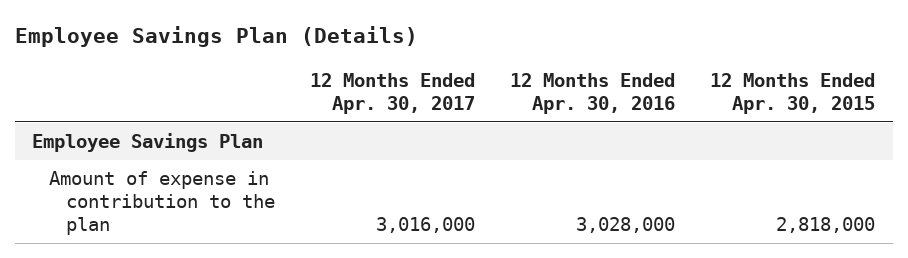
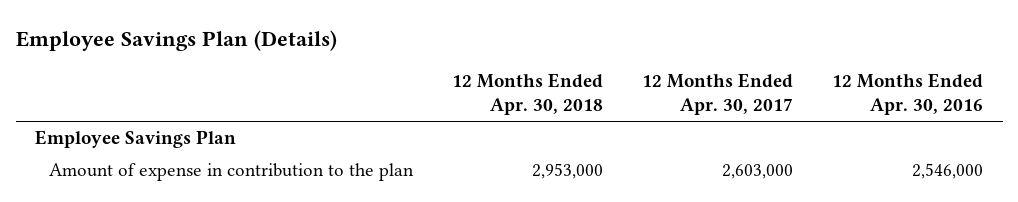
- | 12 Months Ended Apr. 30, 2017 | 12 Months Ended Apr. 30, 2016 | 12 Months Ended Apr. 30, 2015
+ | 12 Months Ended Apr. 30, 2018 | 12 Months Ended Apr. 30, 2017 | 12 Months Ended Apr. 30, 2016
- Amount of expense in contribution to the plan | 3,016,000 | 3,028,000 | 2,818,000
+ Amount of expense in contribution to the plan | 2,953,000 | 2,603,000 | 2,546,000

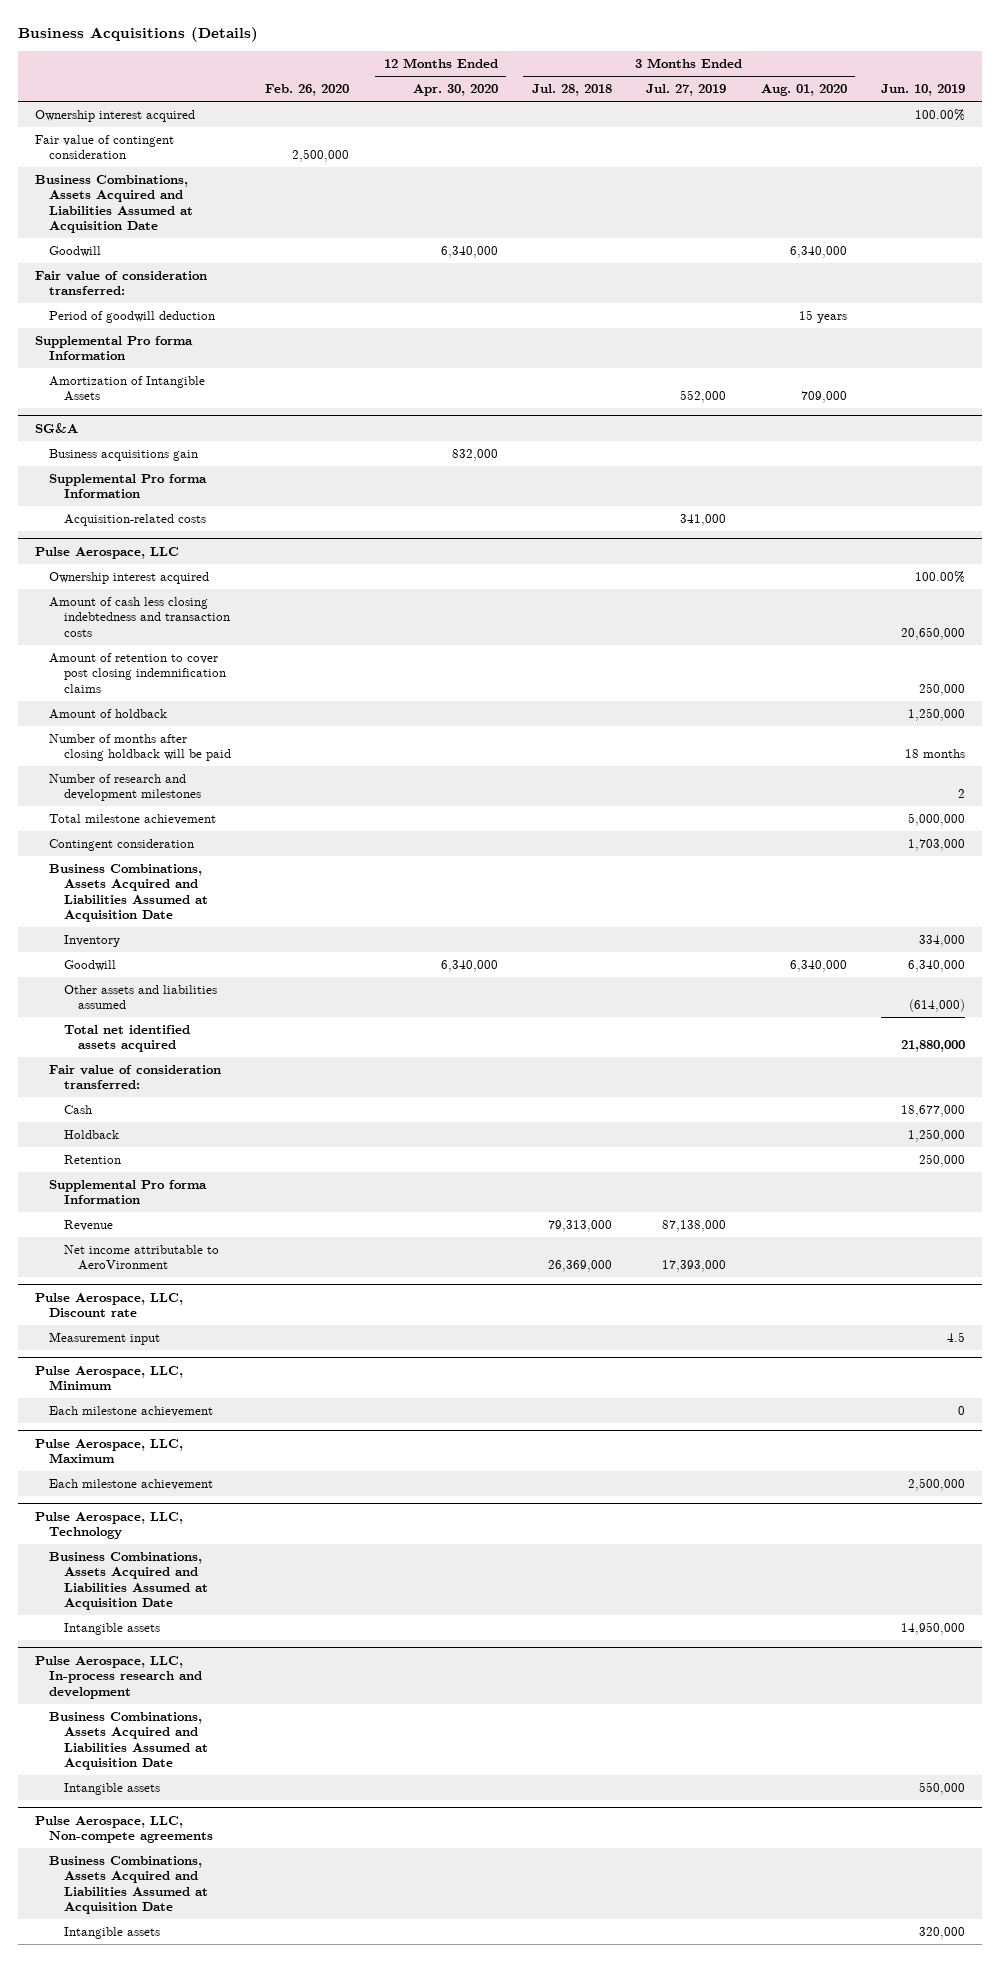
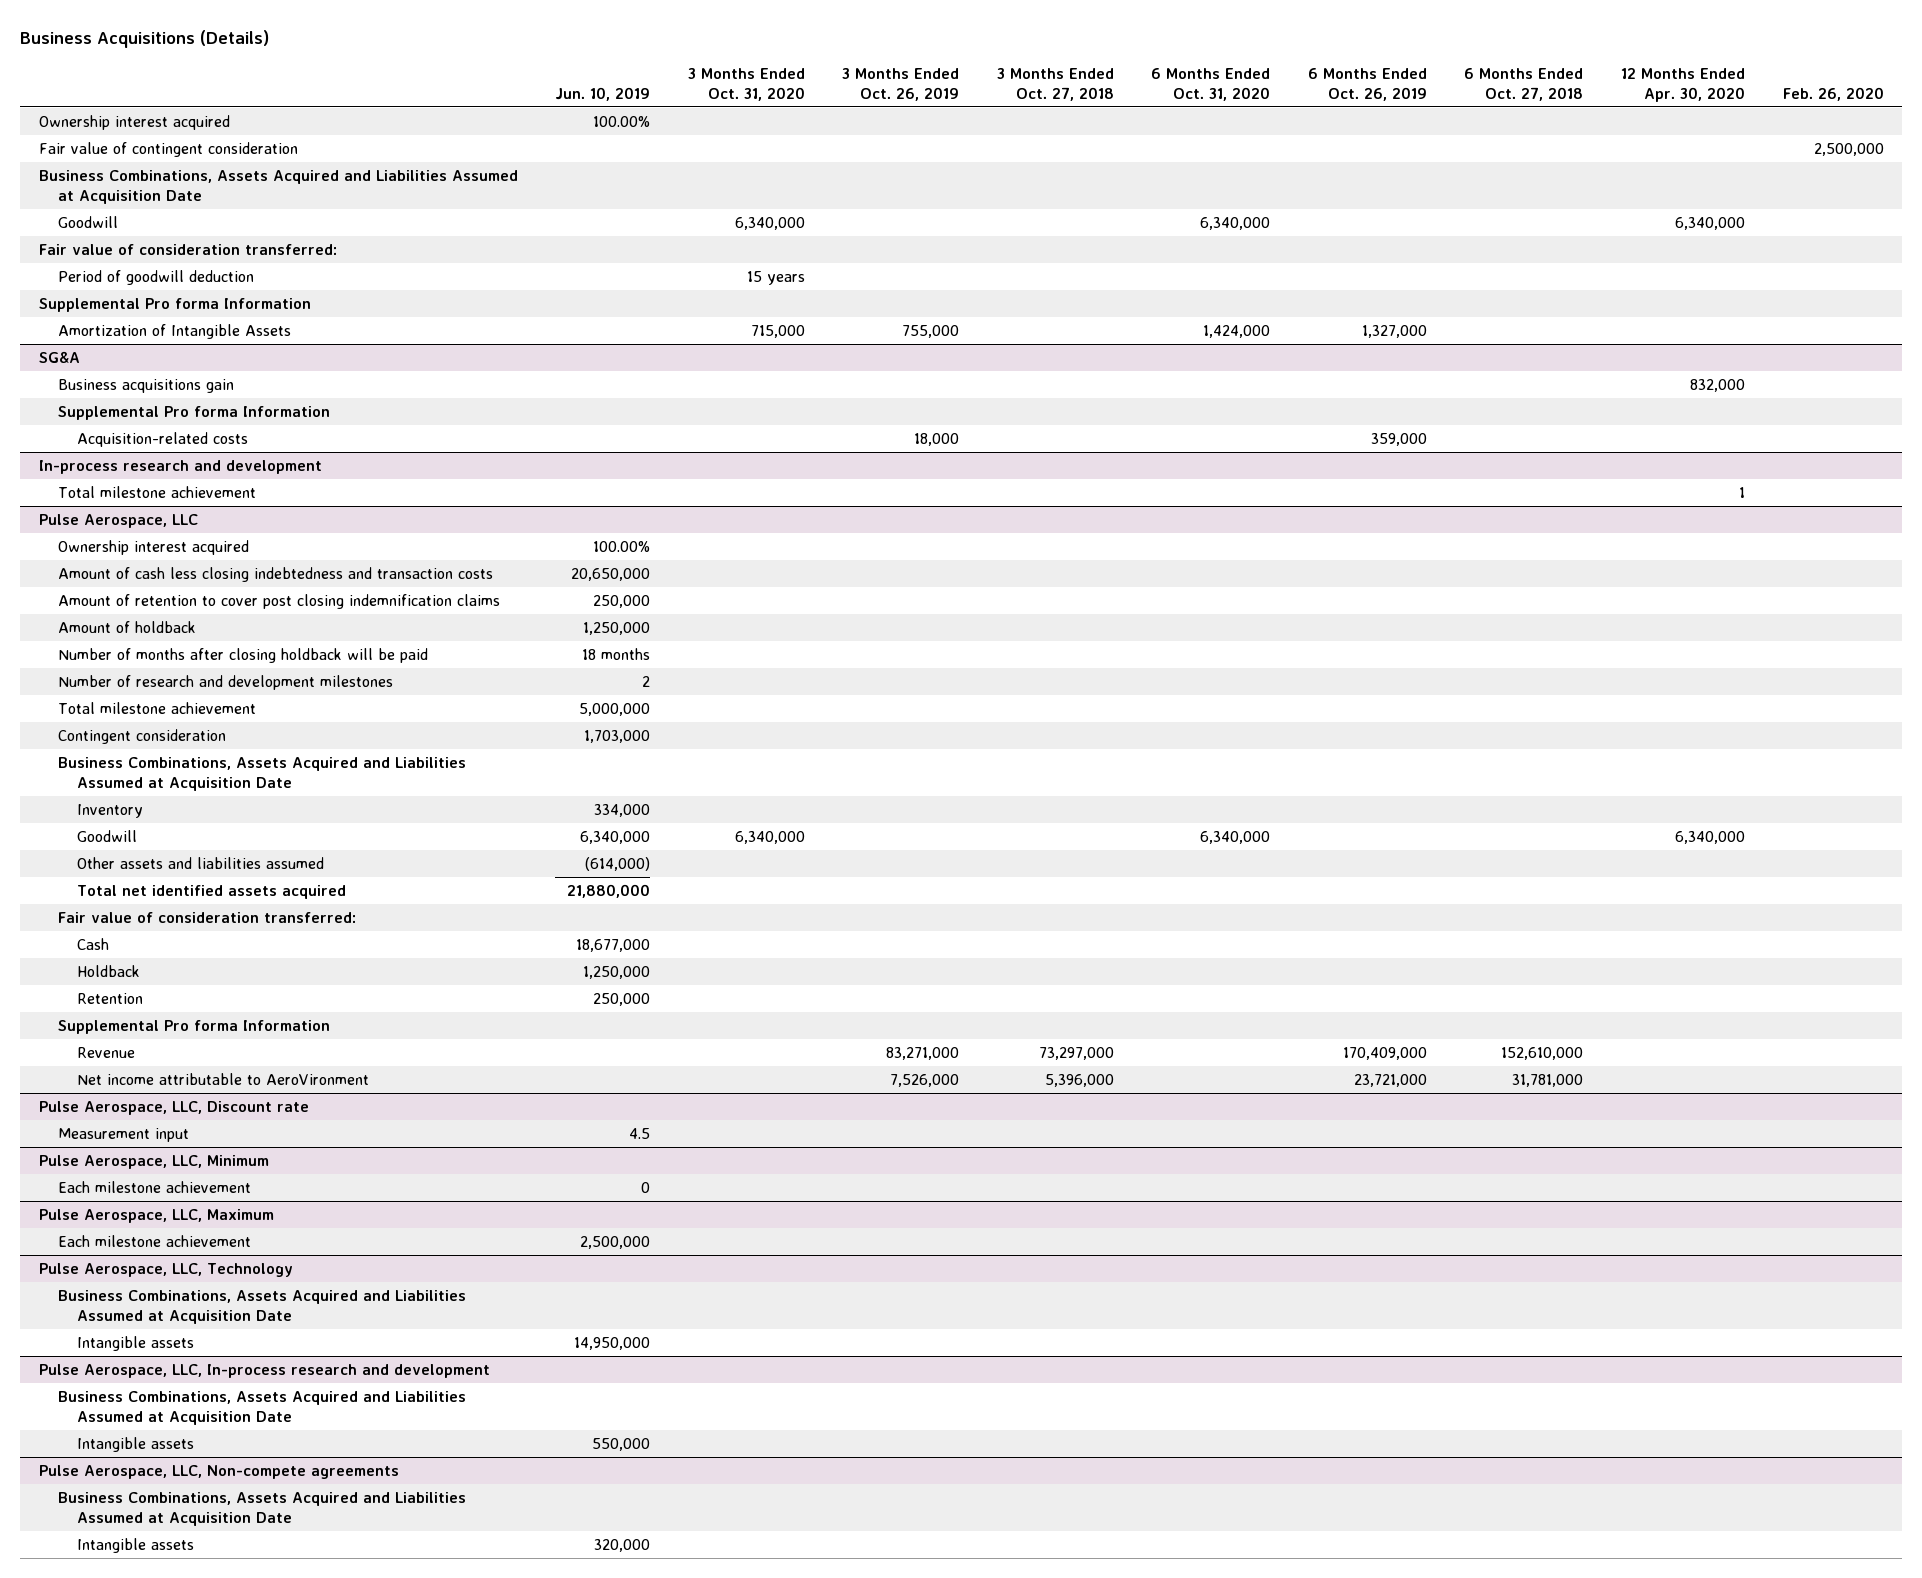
- | Feb. 26, 2020 | 12 Months Ended Apr. 30, 2020 | 3 Months Ended Jul. 28, 2018 | 3 Months Ended Jul. 27, 2019 | 3 Months Ended Aug. 01, 2020 | Jun. 10, 2019
+ | Jun. 10, 2019 | 3 Months Ended Oct. 31, 2020 | 3 Months Ended Oct. 26, 2019 | 3 Months Ended Oct. 27, 2018 | 6 Months Ended Oct. 31, 2020 | 6 Months Ended Oct. 26, 2019 | 6 Months Ended Oct. 27, 2018 | 12 Months Ended Apr. 30, 2020 | Feb. 26, 2020
+ In-process research and development
+ Total milestone achievement | | | | | | | | 1 |

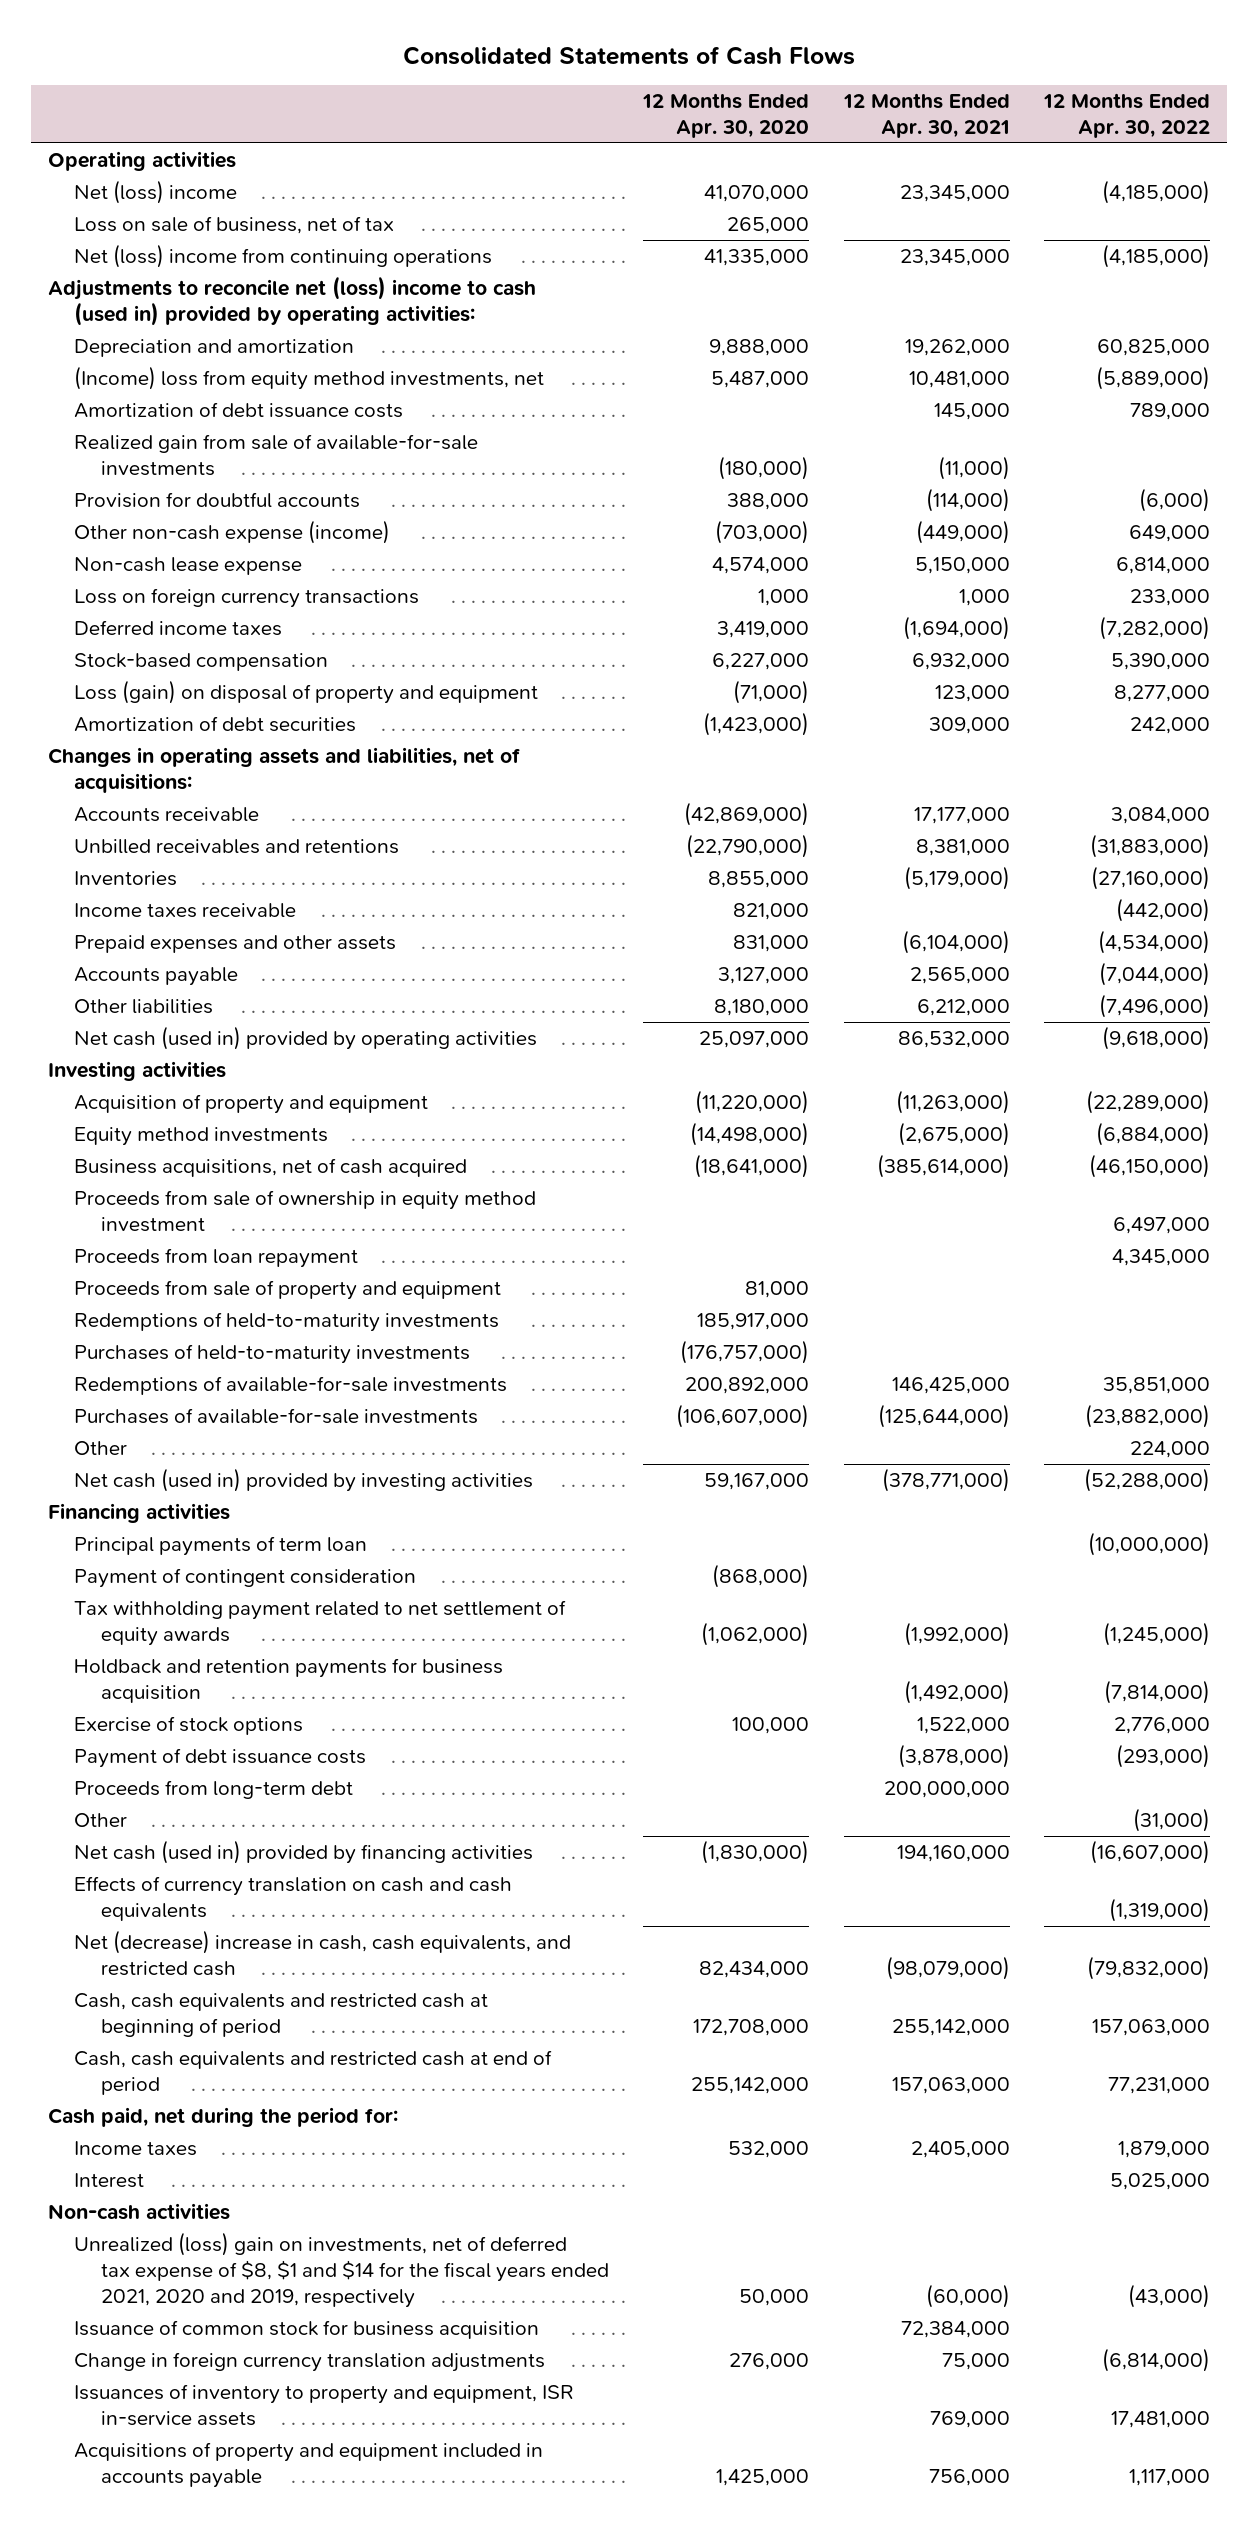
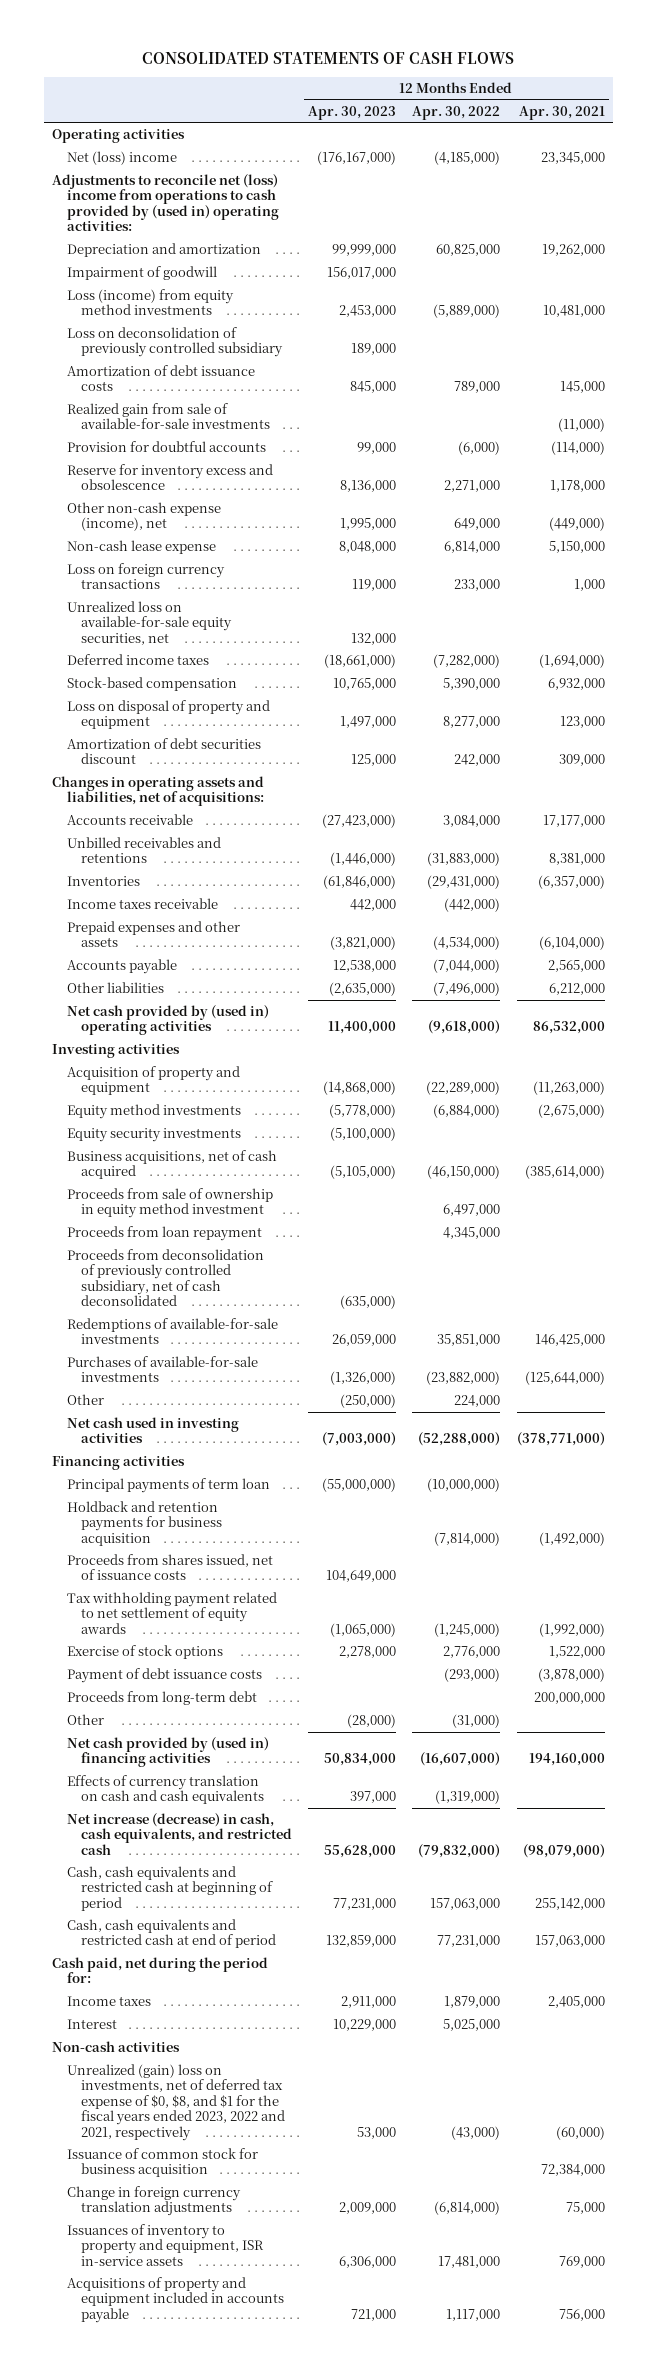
- Consolidated Statements of Cash Flows
+ CONSOLIDATED STATEMENTS OF CASH FLOWS
- | 12 Months Ended Apr. 30, 2020 | 12 Months Ended Apr. 30, 2021 | 12 Months Ended Apr. 30, 2022
+ | 12 Months Ended Apr. 30, 2023 | 12 Months Ended Apr. 30, 2022 | 12 Months Ended Apr. 30, 2021
- Loss on sale of business, net of tax | 265,000 | |
- Net (loss) income from continuing operations | 41,335,000 | 23,345,000 | (4,185,000)
- Adjustments to reconcile net (loss) income to cash (used in) provided by operating activities:
+ Adjustments to reconcile net (loss) income from operations to cash provided by (used in) operating activities:
- (Income) loss from equity method investments, net | 5,487,000 | 10,481,000 | (5,889,000)
+ Impairment of goodwill | 156,017,000 | |
+ Loss (income) from equity method investments | 2,453,000 | (5,889,000) | 10,481,000
+ Loss on deconsolidation of previously controlled subsidiary | 189,000 | |
- Other non-cash expense (income) | (703,000) | (449,000) | 649,000
+ Reserve for inventory excess and obsolescence | 8,136,000 | 2,271,000 | 1,178,000
+ Other non-cash expense (income), net | 1,995,000 | 649,000 | (449,000)
+ Unrealized loss on available-for-sale equity securities, net | 132,000 | |
- Loss (gain) on disposal of property and equipment | (71,000) | 123,000 | 8,277,000
- Amortization of debt securities | (1,423,000) | 309,000 | 242,000
+ Loss on disposal of property and equipment | 1,497,000 | 8,277,000 | 123,000
+ Amortization of debt securities discount | 125,000 | 242,000 | 309,000
- Inventories | 8,855,000 | (5,179,000) | (27,160,000)
+ Inventories | (61,846,000) | (29,431,000) | (6,357,000)
- Net cash (used in) provided by operating activities | 25,097,000 | 86,532,000 | (9,618,000)
+ Net cash provided by (used in) operating activities | 11,400,000 | (9,618,000) | 86,532,000
+ Equity security investments | (5,100,000) | |
- Proceeds from sale of property and equipment | 81,000 | |
- Redemptions of held-to-maturity investments | 185,917,000 | |
- Purchases of held-to-maturity investments | (176,757,000) | |
+ Proceeds from deconsolidation of previously controlled subsidiary, net of cash deconsolidated | (635,000) | |
- Net cash (used in) provided by investing activities | 59,167,000 | (378,771,000) | (52,288,000)
+ Net cash used in investing activities | (7,003,000) | (52,288,000) | (378,771,000)
- Payment of contingent consideration | (868,000) | |
+ Proceeds from shares issued, net of issuance costs | 104,649,000 | |
moved down: Tax withholding payment related to net settlement of equity awards | (1,065,000) | (1,245,000) | (1,992,000)
- Net cash (used in) provided by financing activities | (1,830,000) | 194,160,000 | (16,607,000)
+ Net cash provided by (used in) financing activities | 50,834,000 | (16,607,000) | 194,160,000
- Net (decrease) increase in cash, cash equivalents, and restricted cash | 82,434,000 | (98,079,000) | (79,832,000)
+ Net increase (decrease) in cash, cash equivalents, and restricted cash | 55,628,000 | (79,832,000) | (98,079,000)
- Unrealized (loss) gain on investments, net of deferred tax expense of $8, $1 and $14 for the fiscal years ended 2021, 2020 and 2019, respectively | 50,000 | (60,000) | (43,000)
+ Unrealized (gain) loss on investments, net of deferred tax expense of $0, $8, and $1 for the fiscal years ended 2023, 2022 and 2021, respectively | 53,000 | (43,000) | (60,000)

